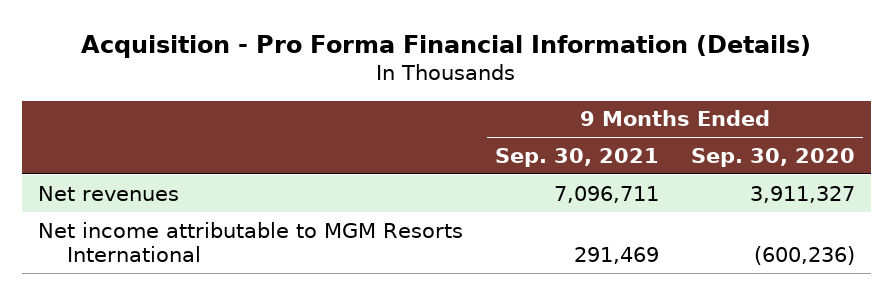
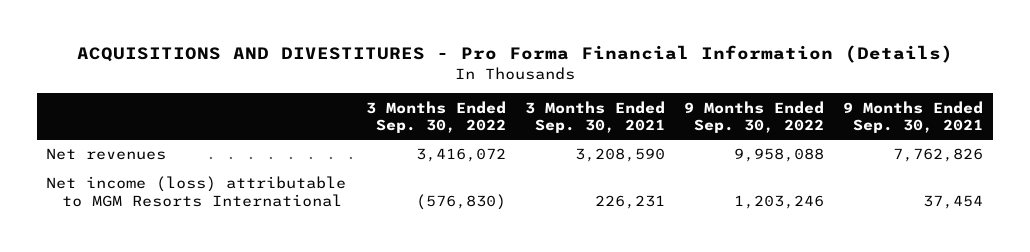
- Acquisition - Pro Forma Financial Information (Details)
+ ACQUISITIONS AND DIVESTITURES - Pro Forma Financial Information (Details)
- | 9 Months Ended Sep. 30, 2021 | 9 Months Ended Sep. 30, 2020
+ | 3 Months Ended Sep. 30, 2022 | 3 Months Ended Sep. 30, 2021 | 9 Months Ended Sep. 30, 2022 | 9 Months Ended Sep. 30, 2021
- Net revenues | 7,096,711 | 3,911,327
- Net income attributable to MGM Resorts International | 291,469 | (600,236)
+ Net revenues | 3,416,072 | 3,208,590 | 9,958,088 | 7,762,826
+ Net income (loss) attributable to MGM Resorts International | (576,830) | 226,231 | 1,203,246 | 37,454

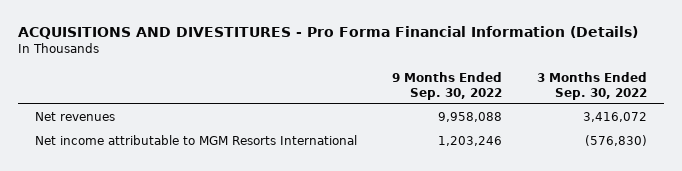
- | 3 Months Ended Sep. 30, 2022 | 3 Months Ended Sep. 30, 2021 | 9 Months Ended Sep. 30, 2022 | 9 Months Ended Sep. 30, 2021
+ | 9 Months Ended Sep. 30, 2022 | 3 Months Ended Sep. 30, 2022
- Net income (loss) attributable to MGM Resorts International | (576,830) | 226,231 | 1,203,246 | 37,454
+ Net income attributable to MGM Resorts International | 1,203,246 | (576,830)

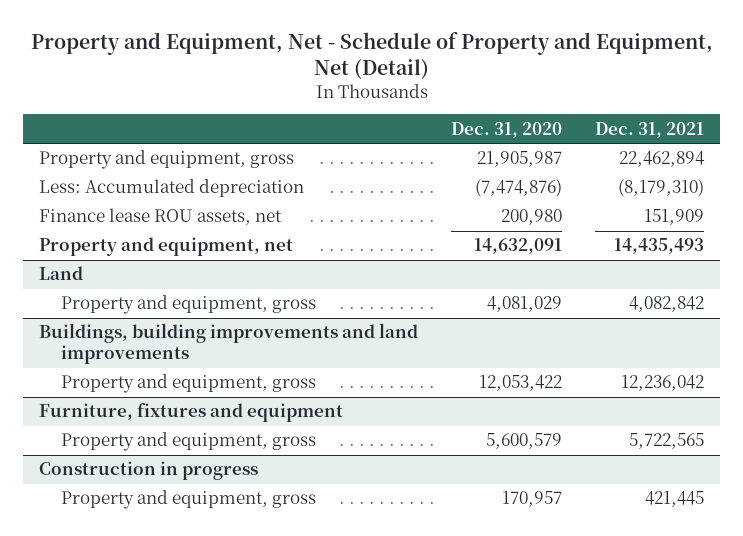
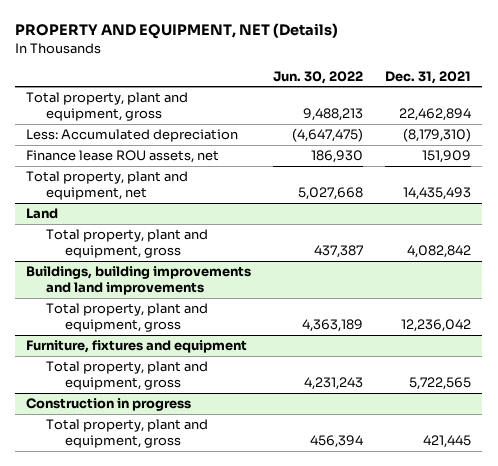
- Property and Equipment, Net - Schedule of Property and Equipment, Net (Detail)
+ PROPERTY AND EQUIPMENT, NET (Details)
- | Dec. 31, 2020 | Dec. 31, 2021
+ | Jun. 30, 2022 | Dec. 31, 2021
- Property and equipment, gross | 21,905,987 | 22,462,894
+ Total property, plant and equipment, gross | 9,488,213 | 22,462,894
- Property and equipment, net | 14,632,091 | 14,435,493
+ Total property, plant and equipment, net | 5,027,668 | 14,435,493
@ Land
- Property and equipment, gross | 4,081,029 | 4,082,842
+ Total property, plant and equipment, gross | 437,387 | 4,082,842
@ Buildings, building improvements and land improvements
- Property and equipment, gross | 12,053,422 | 12,236,042
+ Total property, plant and equipment, gross | 4,363,189 | 12,236,042
@ Furniture, fixtures and equipment
- Property and equipment, gross | 5,600,579 | 5,722,565
+ Total property, plant and equipment, gross | 4,231,243 | 5,722,565
@ Construction in progress
- Property and equipment, gross | 170,957 | 421,445
+ Total property, plant and equipment, gross | 456,394 | 421,445

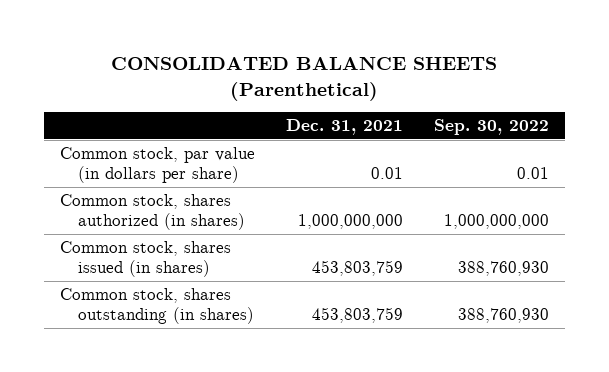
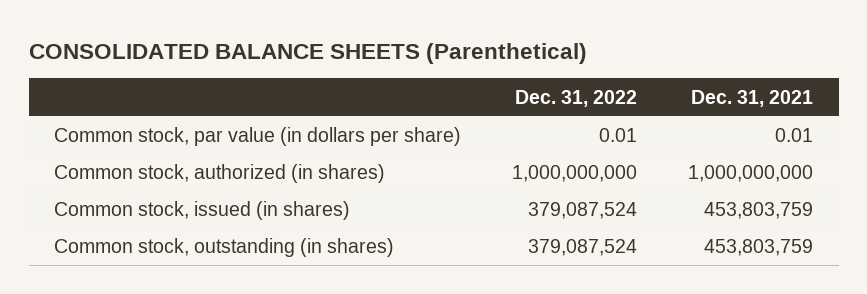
- | Dec. 31, 2021 | Sep. 30, 2022
+ | Dec. 31, 2022 | Dec. 31, 2021
- Common stock, shares authorized (in shares) | 1,000,000,000 | 1,000,000,000
- Common stock, shares issued (in shares) | 453,803,759 | 388,760,930
- Common stock, shares outstanding (in shares) | 453,803,759 | 388,760,930
+ Common stock, authorized (in shares) | 1,000,000,000 | 1,000,000,000
+ Common stock, issued (in shares) | 379,087,524 | 453,803,759
+ Common stock, outstanding (in shares) | 379,087,524 | 453,803,759

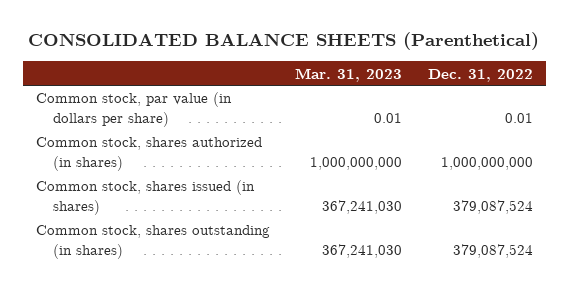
- | Dec. 31, 2022 | Dec. 31, 2021
+ | Mar. 31, 2023 | Dec. 31, 2022
- Common stock, authorized (in shares) | 1,000,000,000 | 1,000,000,000
- Common stock, issued (in shares) | 379,087,524 | 453,803,759
- Common stock, outstanding (in shares) | 379,087,524 | 453,803,759
+ Common stock, shares authorized (in shares) | 1,000,000,000 | 1,000,000,000
+ Common stock, shares issued (in shares) | 367,241,030 | 379,087,524
+ Common stock, shares outstanding (in shares) | 367,241,030 | 379,087,524

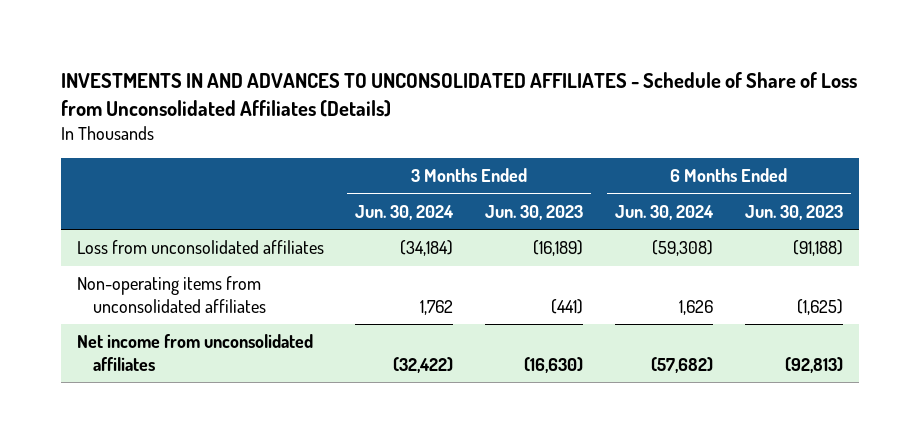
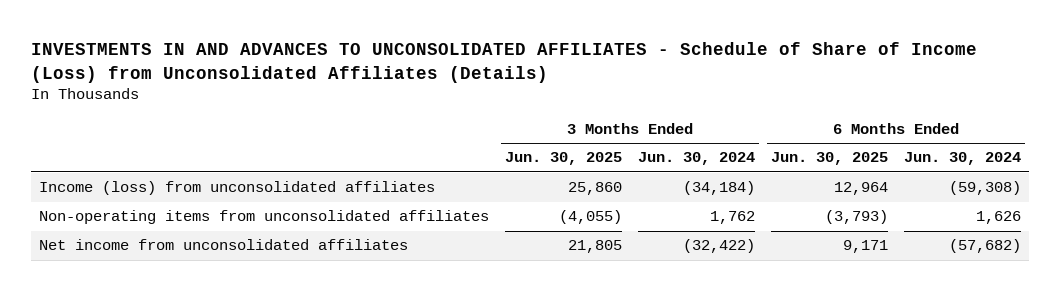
- INVESTMENTS IN AND ADVANCES TO UNCONSOLIDATED AFFILIATES - Schedule of Share of Loss from Unconsolidated Affiliates (Details)
+ INVESTMENTS IN AND ADVANCES TO UNCONSOLIDATED AFFILIATES - Schedule of Share of Income (Loss) from Unconsolidated Affiliates (Details)
- | 3 Months Ended Jun. 30, 2024 | 3 Months Ended Jun. 30, 2023 | 6 Months Ended Jun. 30, 2024 | 6 Months Ended Jun. 30, 2023
+ | 3 Months Ended Jun. 30, 2025 | 3 Months Ended Jun. 30, 2024 | 6 Months Ended Jun. 30, 2025 | 6 Months Ended Jun. 30, 2024
- Loss from unconsolidated affiliates | (34,184) | (16,189) | (59,308) | (91,188)
+ Income (loss) from unconsolidated affiliates | 25,860 | (34,184) | 12,964 | (59,308)

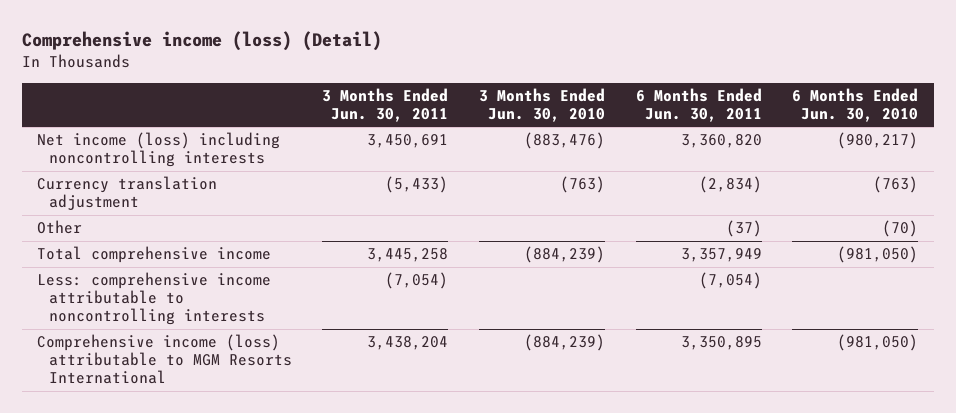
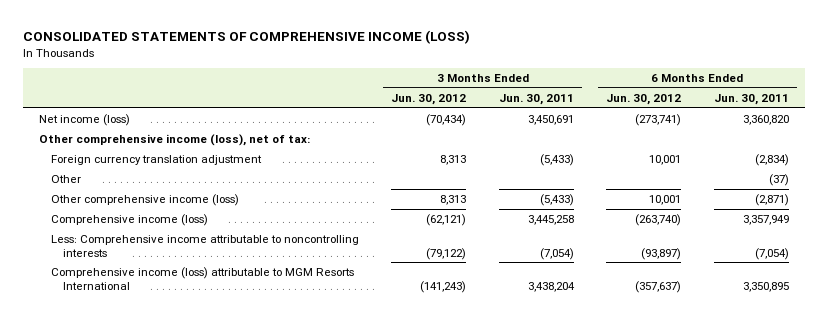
- Comprehensive income (loss) (Detail)
+ CONSOLIDATED STATEMENTS OF COMPREHENSIVE INCOME (LOSS)
- | 3 Months Ended Jun. 30, 2011 | 3 Months Ended Jun. 30, 2010 | 6 Months Ended Jun. 30, 2011 | 6 Months Ended Jun. 30, 2010
+ | 3 Months Ended Jun. 30, 2012 | 3 Months Ended Jun. 30, 2011 | 6 Months Ended Jun. 30, 2012 | 6 Months Ended Jun. 30, 2011
- Net income (loss) including noncontrolling interests | 3,450,691 | (883,476) | 3,360,820 | (980,217)
- Currency translation adjustment | (5,433) | (763) | (2,834) | (763)
+ Net income (loss) | (70,434) | 3,450,691 | (273,741) | 3,360,820
+ Other comprehensive income (loss), net of tax:
+ Foreign currency translation adjustment | 8,313 | (5,433) | 10,001 | (2,834)
- Total comprehensive income | 3,445,258 | (884,239) | 3,357,949 | (981,050)
- Less: comprehensive income attributable to noncontrolling interests | (7,054) | | (7,054) |
+ Other comprehensive income (loss) | 8,313 | (5,433) | 10,001 | (2,871)
+ Comprehensive income (loss) | (62,121) | 3,445,258 | (263,740) | 3,357,949
+ Less: Comprehensive income attributable to noncontrolling interests | (79,122) | (7,054) | (93,897) | (7,054)

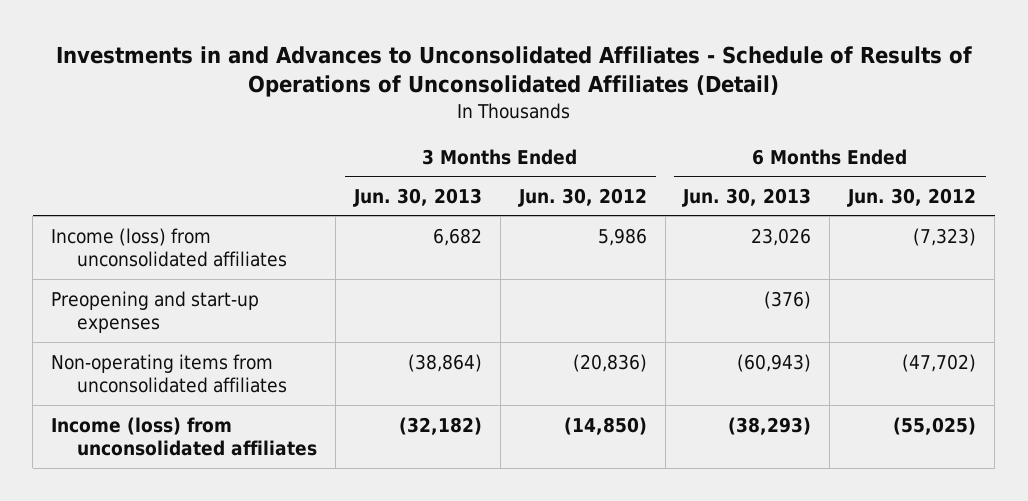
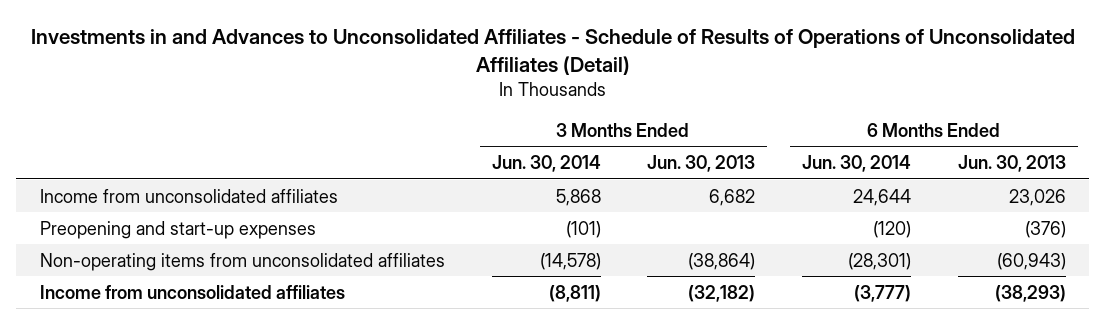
- | 3 Months Ended Jun. 30, 2013 | 3 Months Ended Jun. 30, 2012 | 6 Months Ended Jun. 30, 2013 | 6 Months Ended Jun. 30, 2012
+ | 3 Months Ended Jun. 30, 2014 | 3 Months Ended Jun. 30, 2013 | 6 Months Ended Jun. 30, 2014 | 6 Months Ended Jun. 30, 2013
- Income (loss) from unconsolidated affiliates | 6,682 | 5,986 | 23,026 | (7,323)
+ Income from unconsolidated affiliates | 5,868 | 6,682 | 24,644 | 23,026
- Income (loss) from unconsolidated affiliates | (32,182) | (14,850) | (38,293) | (55,025)
+ Income from unconsolidated affiliates | (8,811) | (32,182) | (3,777) | (38,293)

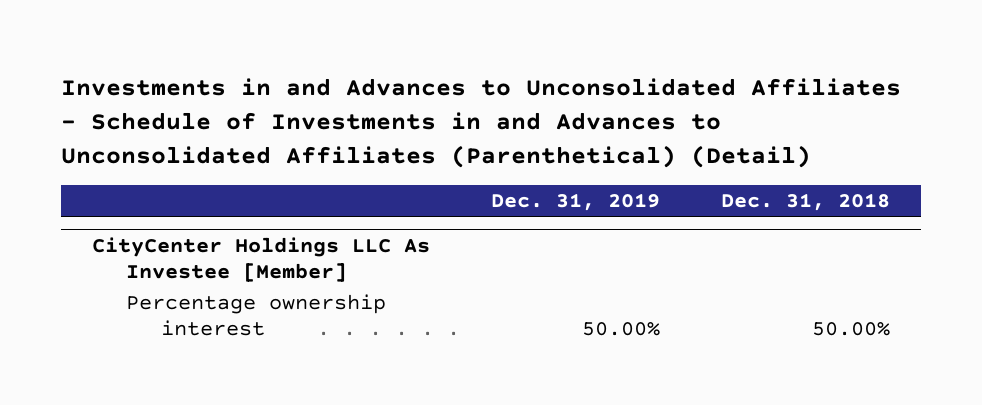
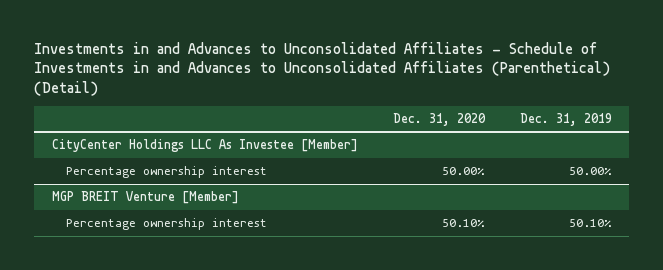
- | Dec. 31, 2019 | Dec. 31, 2018
+ | Dec. 31, 2020 | Dec. 31, 2019
+ MGP BREIT Venture [Member]
+ Percentage ownership interest | 50.10% | 50.10%

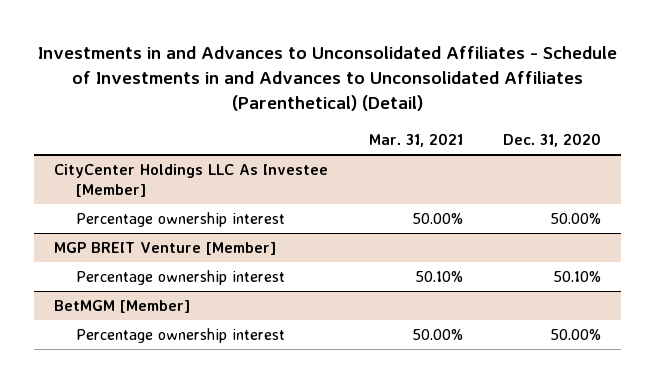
- | Dec. 31, 2020 | Dec. 31, 2019
+ | Mar. 31, 2021 | Dec. 31, 2020
+ BetMGM [Member]
+ Percentage ownership interest | 50.00% | 50.00%

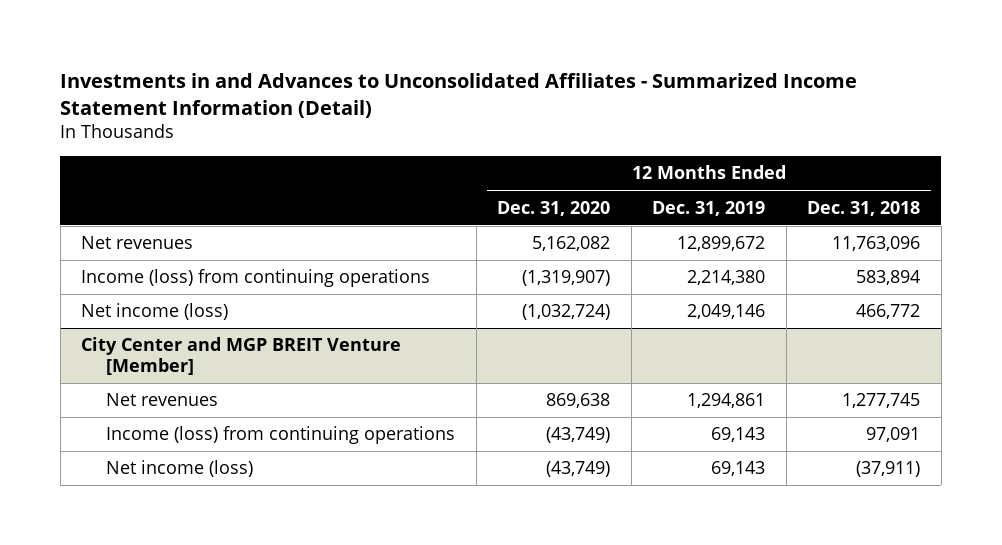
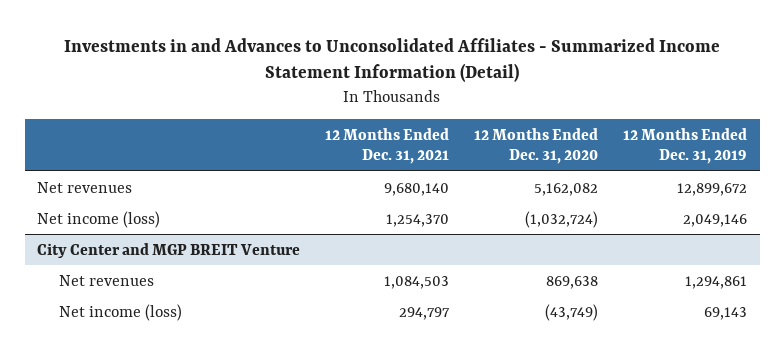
- | 12 Months Ended Dec. 31, 2020 | 12 Months Ended Dec. 31, 2019 | 12 Months Ended Dec. 31, 2018
+ | 12 Months Ended Dec. 31, 2021 | 12 Months Ended Dec. 31, 2020 | 12 Months Ended Dec. 31, 2019
- Income (loss) from continuing operations | (1,319,907) | 2,214,380 | 583,894
- City Center and MGP BREIT Venture [Member]
+ City Center and MGP BREIT Venture
- Income (loss) from continuing operations | (43,749) | 69,143 | 97,091

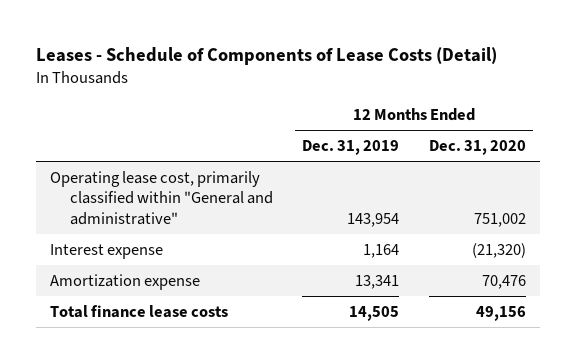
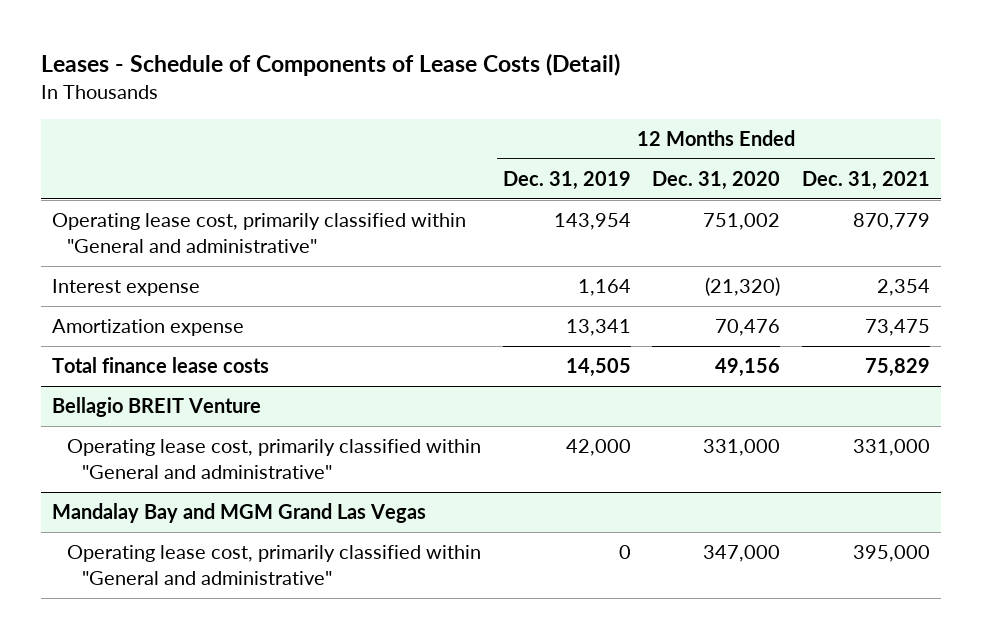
- | 12 Months Ended Dec. 31, 2019 | 12 Months Ended Dec. 31, 2020
+ | 12 Months Ended Dec. 31, 2019 | 12 Months Ended Dec. 31, 2020 | 12 Months Ended Dec. 31, 2021
+ Bellagio BREIT Venture
+ Operating lease cost, primarily classified within "General and administrative" | 42,000 | 331,000 | 331,000
+ Mandalay Bay and MGM Grand Las Vegas
+ Operating lease cost, primarily classified within "General and administrative" | 0 | 347,000 | 395,000

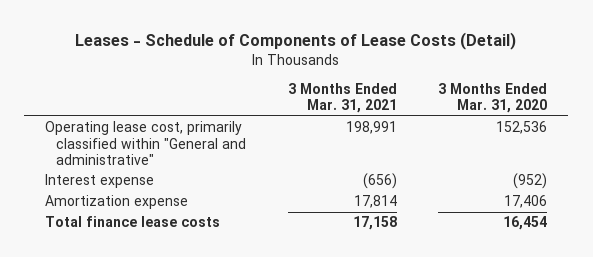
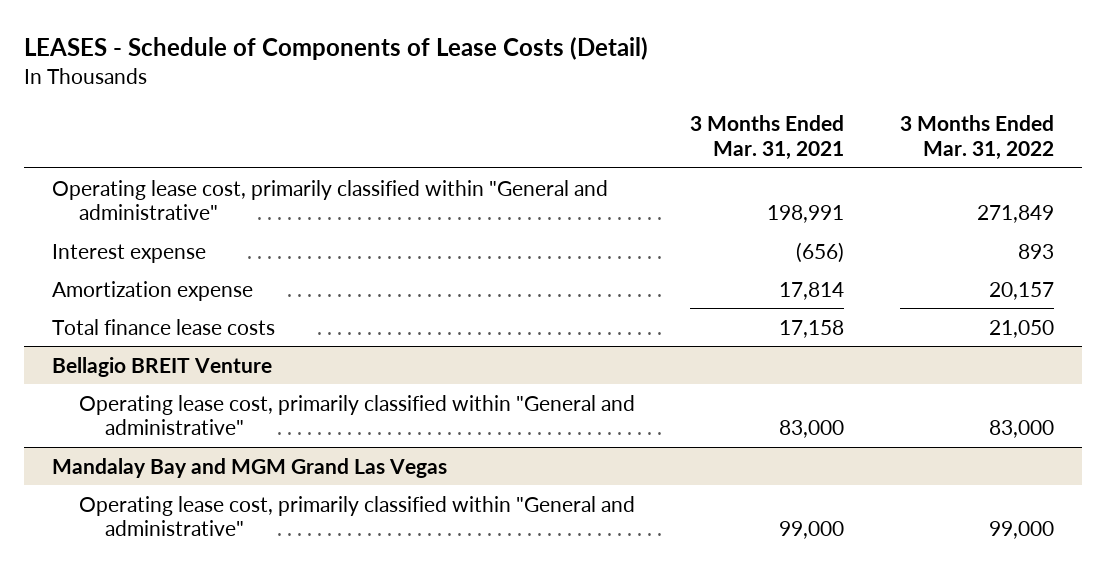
- Leases - Schedule of Components of Lease Costs (Detail)
+ LEASES - Schedule of Components of Lease Costs (Detail)
- | 3 Months Ended Mar. 31, 2021 | 3 Months Ended Mar. 31, 2020
+ | 3 Months Ended Mar. 31, 2021 | 3 Months Ended Mar. 31, 2022
+ Bellagio BREIT Venture
+ Operating lease cost, primarily classified within "General and administrative" | 83,000 | 83,000
+ Mandalay Bay and MGM Grand Las Vegas
+ Operating lease cost, primarily classified within "General and administrative" | 99,000 | 99,000

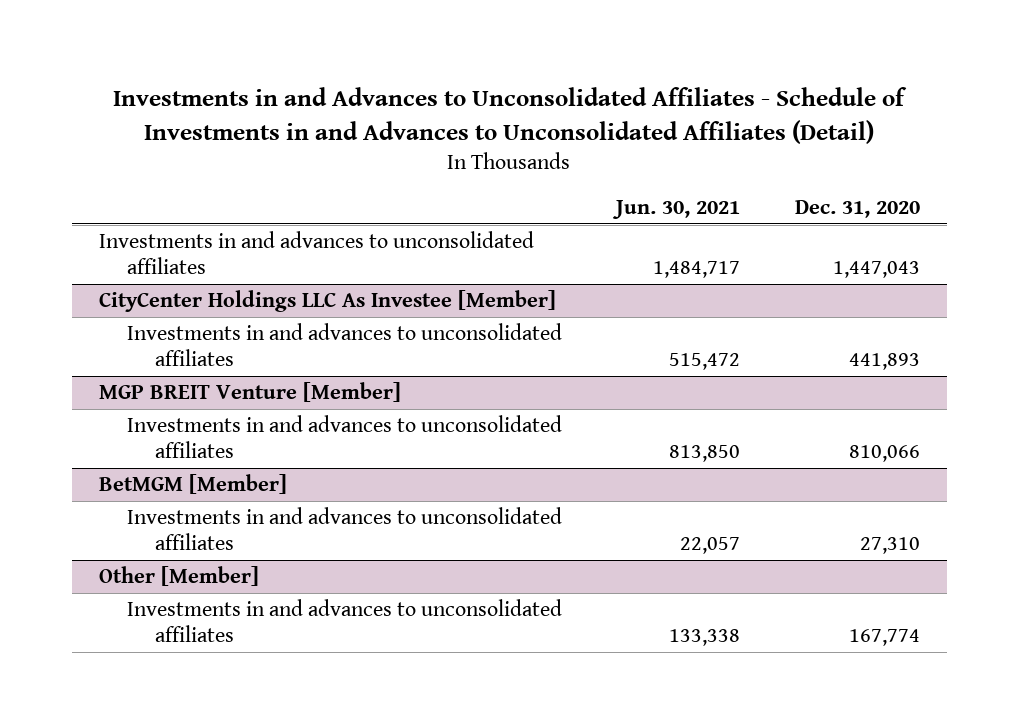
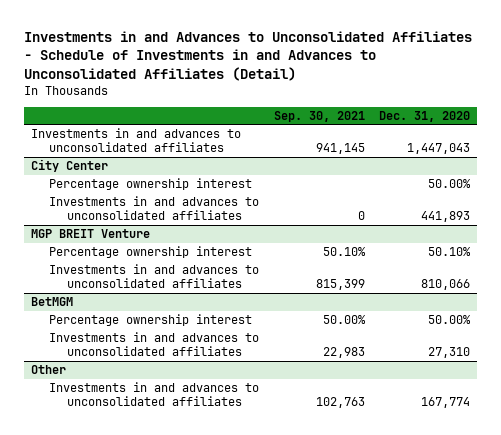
- | Jun. 30, 2021 | Dec. 31, 2020
+ | Sep. 30, 2021 | Dec. 31, 2020
- CityCenter Holdings LLC As Investee [Member]
+ City Center
+ Percentage ownership interest | | 50.00%
- MGP BREIT Venture [Member]
+ MGP BREIT Venture
+ Percentage ownership interest | 50.10% | 50.10%
- BetMGM [Member]
+ BetMGM
+ Percentage ownership interest | 50.00% | 50.00%
- Other [Member]
+ Other

